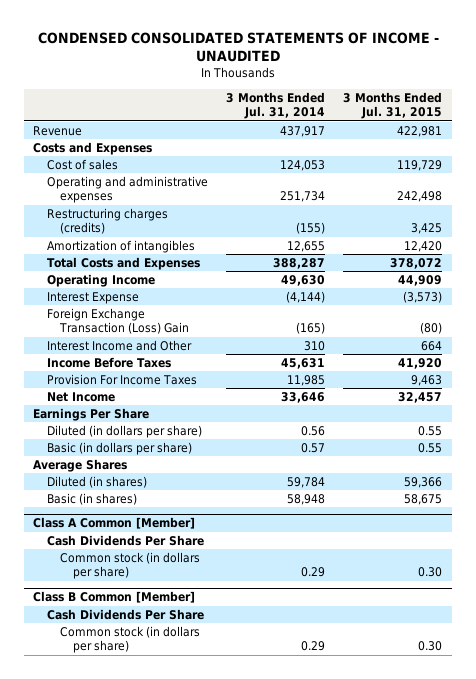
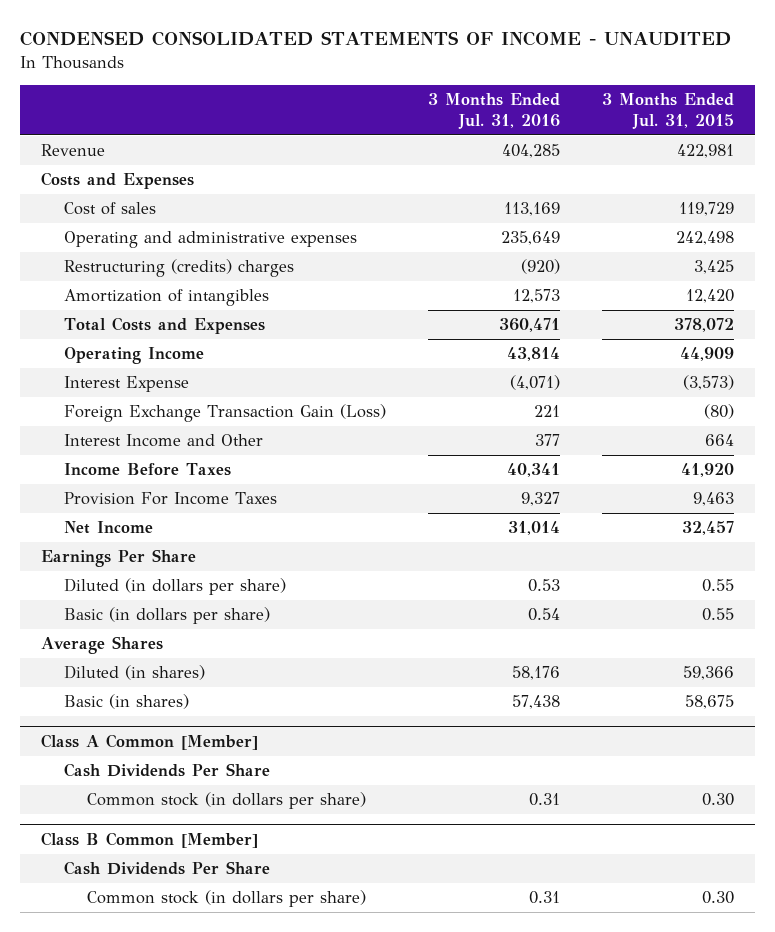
- | 3 Months Ended Jul. 31, 2014 | 3 Months Ended Jul. 31, 2015
+ | 3 Months Ended Jul. 31, 2016 | 3 Months Ended Jul. 31, 2015
- Restructuring charges (credits) | (155) | 3,425
+ Restructuring (credits) charges | (920) | 3,425
- Foreign Exchange Transaction (Loss) Gain | (165) | (80)
+ Foreign Exchange Transaction Gain (Loss) | 221 | (80)

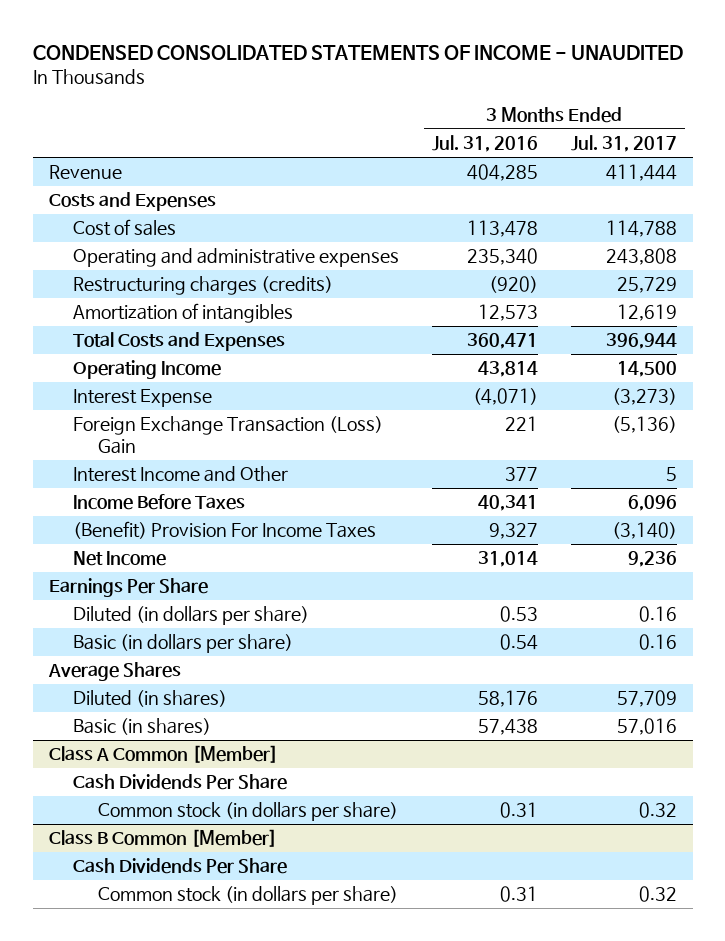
- | 3 Months Ended Jul. 31, 2016 | 3 Months Ended Jul. 31, 2015
+ | 3 Months Ended Jul. 31, 2016 | 3 Months Ended Jul. 31, 2017
- Cost of sales | 113,169 | 119,729
- Operating and administrative expenses | 235,649 | 242,498
- Restructuring (credits) charges | (920) | 3,425
+ Cost of sales | 113,478 | 114,788
+ Operating and administrative expenses | 235,340 | 243,808
+ Restructuring charges (credits) | (920) | 25,729
- Foreign Exchange Transaction Gain (Loss) | 221 | (80)
+ Foreign Exchange Transaction (Loss) Gain | 221 | (5,136)
- Provision For Income Taxes | 9,327 | 9,463
+ (Benefit) Provision For Income Taxes | 9,327 | (3,140)

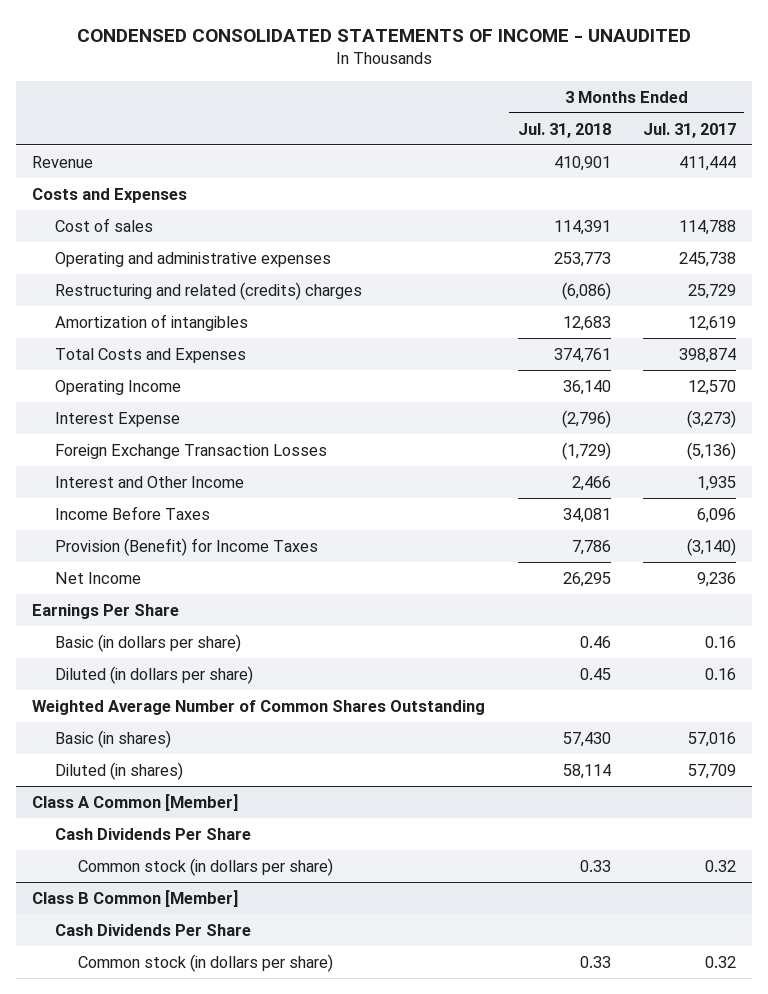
- | 3 Months Ended Jul. 31, 2016 | 3 Months Ended Jul. 31, 2017
+ | 3 Months Ended Jul. 31, 2018 | 3 Months Ended Jul. 31, 2017
- Operating and administrative expenses | 235,340 | 243,808
- Restructuring charges (credits) | (920) | 25,729
+ Operating and administrative expenses | 253,773 | 245,738
+ Restructuring and related (credits) charges | (6,086) | 25,729
- Total Costs and Expenses | 360,471 | 396,944
- Operating Income | 43,814 | 14,500
+ Total Costs and Expenses | 374,761 | 398,874
+ Operating Income | 36,140 | 12,570
- Foreign Exchange Transaction (Loss) Gain | 221 | (5,136)
- Interest Income and Other | 377 | 5
+ Foreign Exchange Transaction Losses | (1,729) | (5,136)
+ Interest and Other Income | 2,466 | 1,935
- (Benefit) Provision For Income Taxes | 9,327 | (3,140)
+ Provision (Benefit) for Income Taxes | 7,786 | (3,140)
- Average Shares
moved down: Diluted (in dollars per share) | 0.45 | 0.16
+ Weighted Average Number of Common Shares Outstanding
moved down: Diluted (in shares) | 58,114 | 57,709

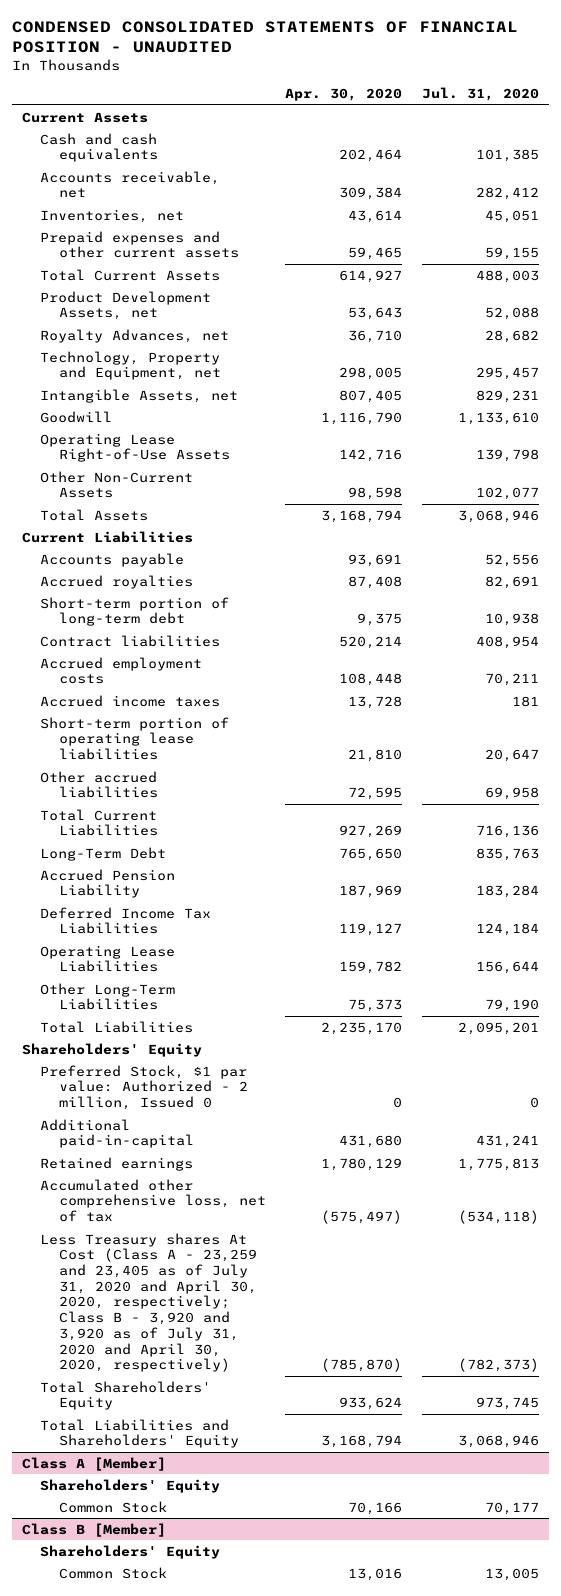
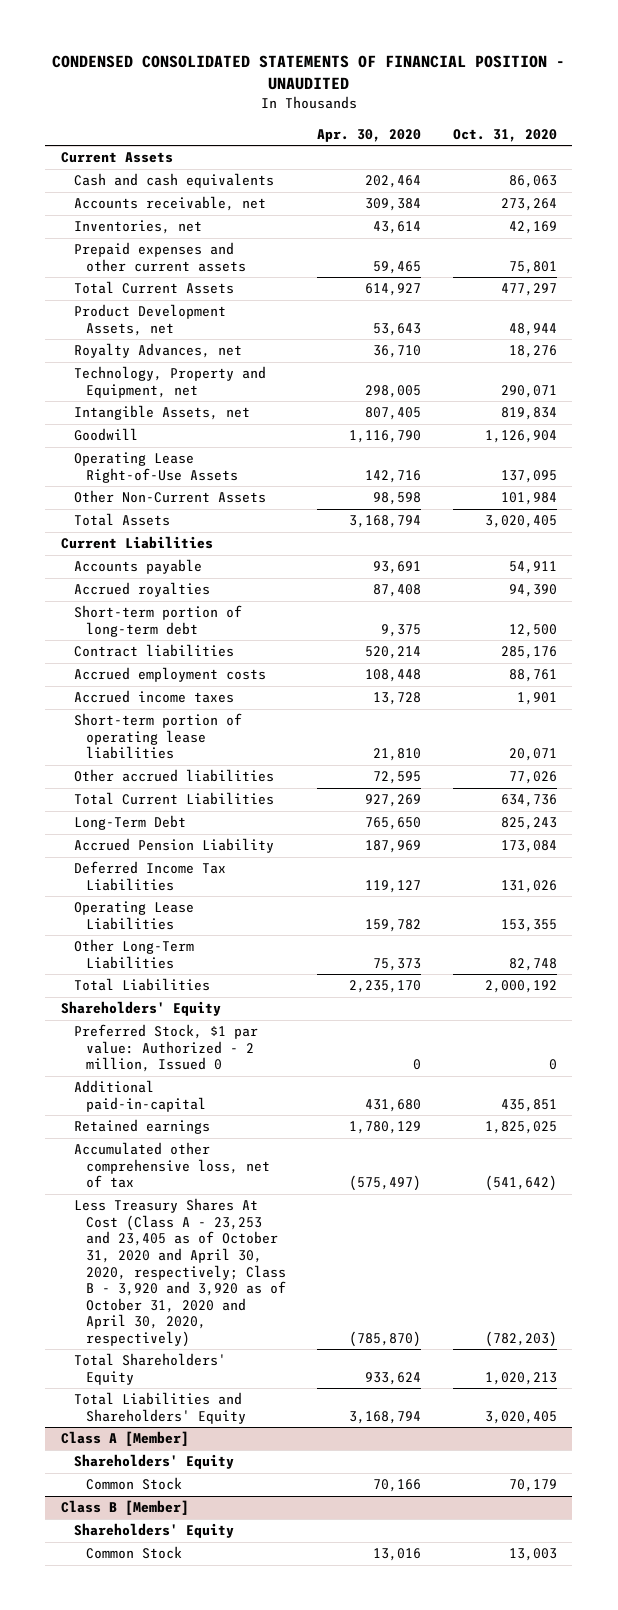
- | Apr. 30, 2020 | Jul. 31, 2020
+ | Apr. 30, 2020 | Oct. 31, 2020
- Less Treasury shares At Cost (Class A - 23,259 and 23,405 as of July 31, 2020 and April 30, 2020, respectively; Class B - 3,920 and 3,920 as of July 31, 2020 and April 30, 2020, respectively) | (785,870) | (782,373)
+ Less Treasury Shares At Cost (Class A - 23,253 and 23,405 as of October 31, 2020 and April 30, 2020, respectively; Class B - 3,920 and 3,920 as of October 31, 2020 and April 30, 2020, respectively) | (785,870) | (782,203)

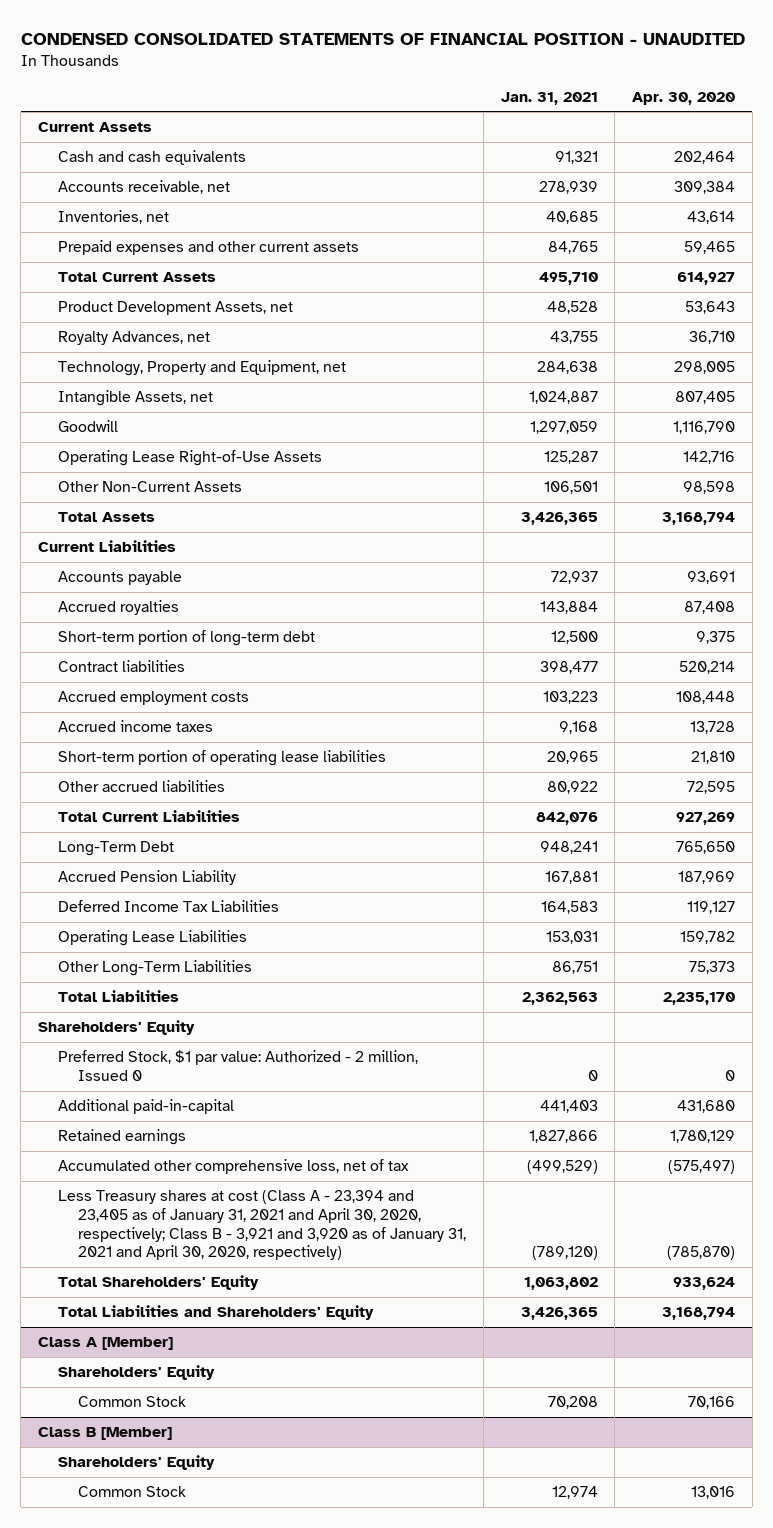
- | Apr. 30, 2020 | Oct. 31, 2020
+ | Jan. 31, 2021 | Apr. 30, 2020
- Less Treasury Shares At Cost (Class A - 23,253 and 23,405 as of October 31, 2020 and April 30, 2020, respectively; Class B - 3,920 and 3,920 as of October 31, 2020 and April 30, 2020, respectively) | (785,870) | (782,203)
+ Less Treasury shares at cost (Class A - 23,394 and 23,405 as of January 31, 2021 and April 30, 2020, respectively; Class B - 3,921 and 3,920 as of January 31, 2021 and April 30, 2020, respectively) | (789,120) | (785,870)

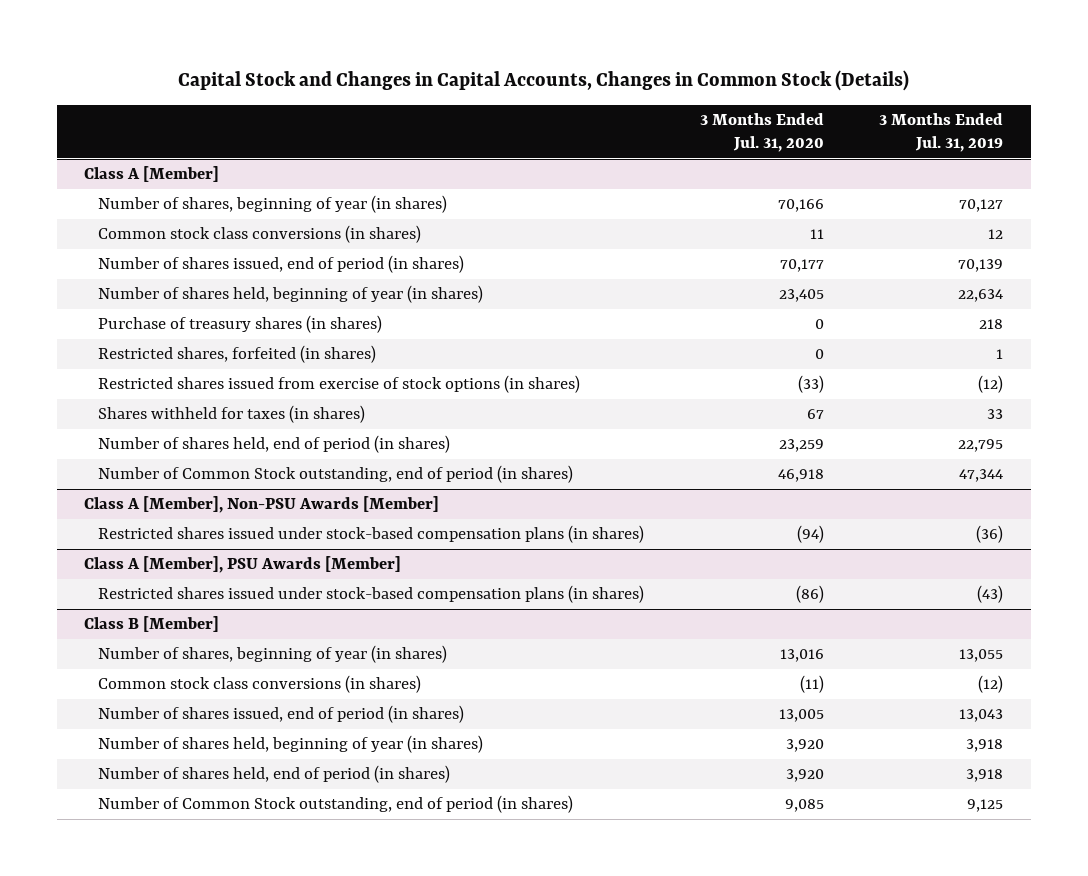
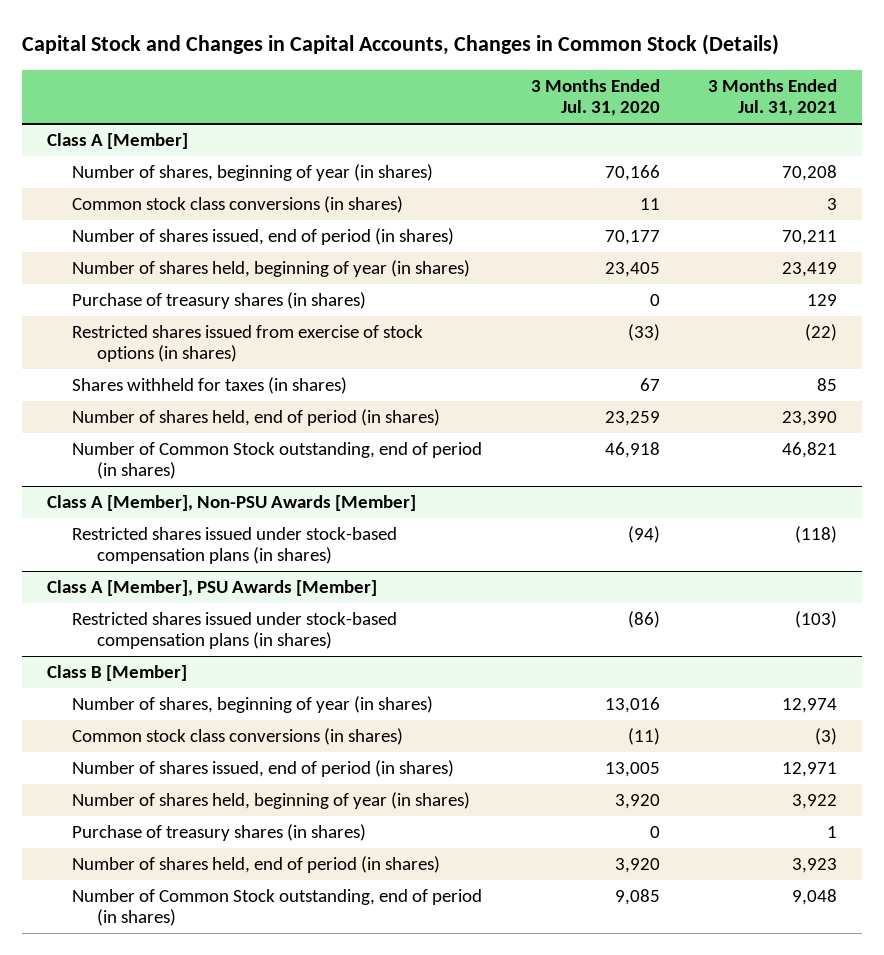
- | 3 Months Ended Jul. 31, 2020 | 3 Months Ended Jul. 31, 2019
+ | 3 Months Ended Jul. 31, 2020 | 3 Months Ended Jul. 31, 2021
@ Class A [Member]
- Restricted shares, forfeited (in shares) | 0 | 1
@ Class B [Member]
+ Purchase of treasury shares (in shares) | 0 | 1

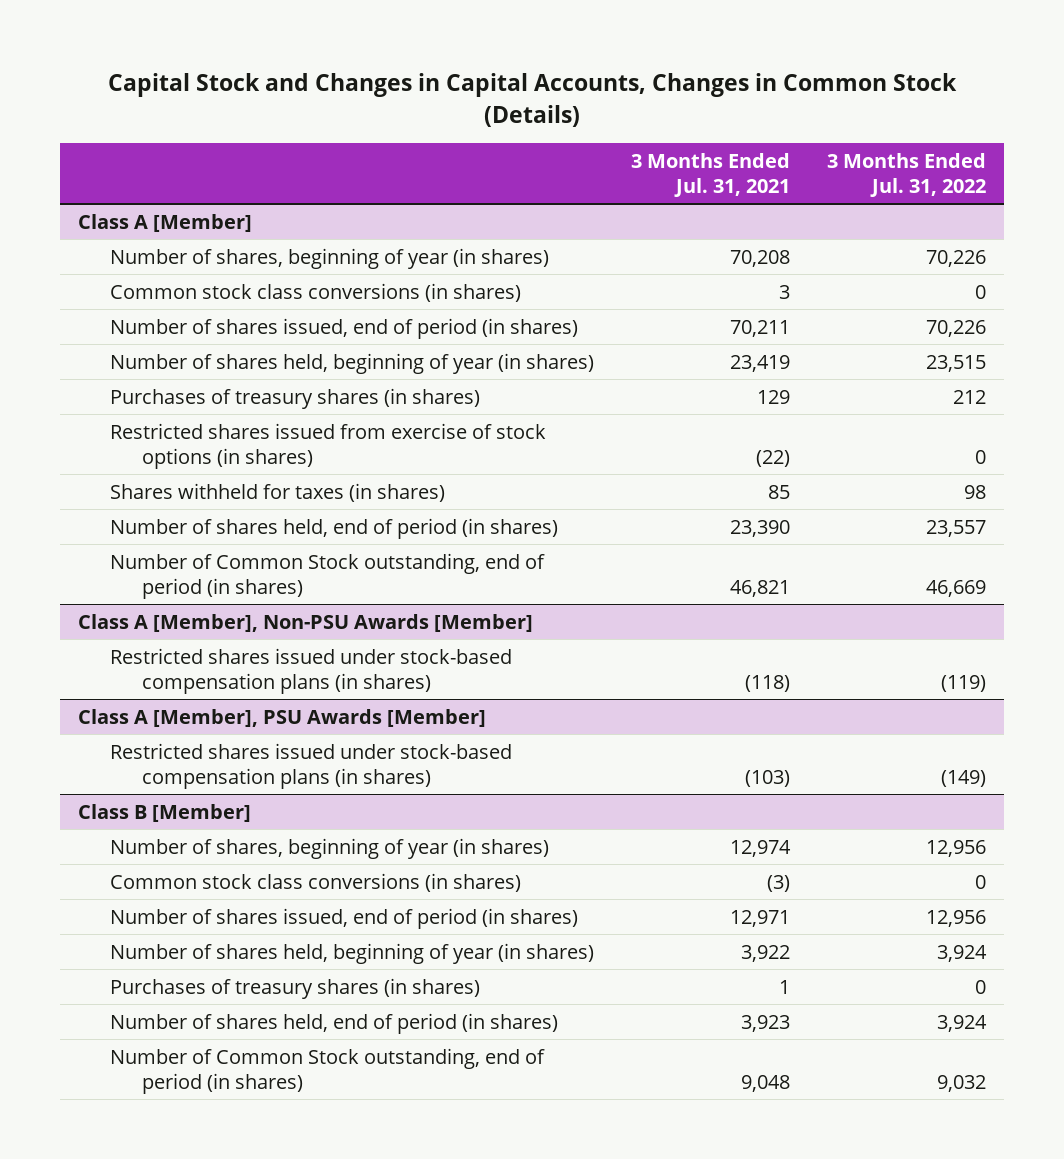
- | 3 Months Ended Jul. 31, 2020 | 3 Months Ended Jul. 31, 2021
+ | 3 Months Ended Jul. 31, 2021 | 3 Months Ended Jul. 31, 2022
@ Class A [Member]
- Purchase of treasury shares (in shares) | 0 | 129
+ Purchases of treasury shares (in shares) | 129 | 212
@ Class B [Member]
- Purchase of treasury shares (in shares) | 0 | 1
+ Purchases of treasury shares (in shares) | 1 | 0

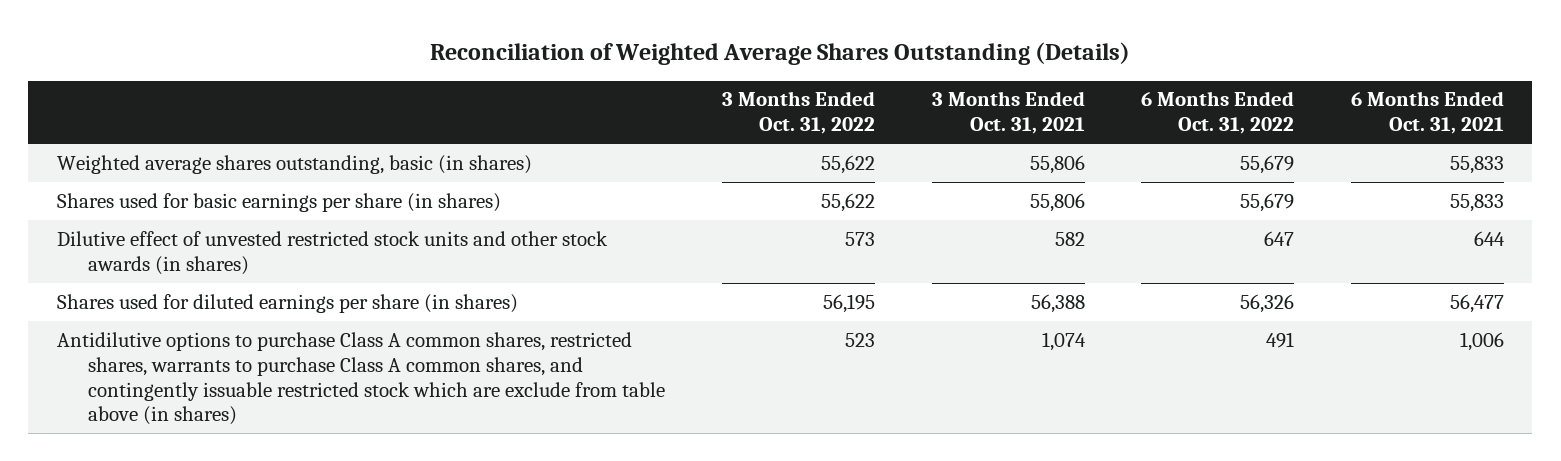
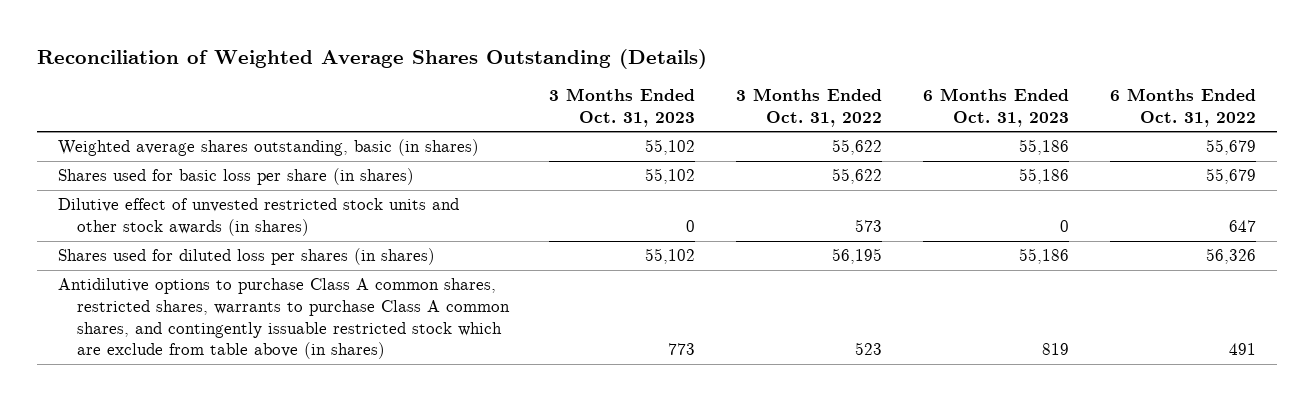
- | 3 Months Ended Oct. 31, 2022 | 3 Months Ended Oct. 31, 2021 | 6 Months Ended Oct. 31, 2022 | 6 Months Ended Oct. 31, 2021
+ | 3 Months Ended Oct. 31, 2023 | 3 Months Ended Oct. 31, 2022 | 6 Months Ended Oct. 31, 2023 | 6 Months Ended Oct. 31, 2022
- Shares used for basic earnings per share (in shares) | 55,622 | 55,806 | 55,679 | 55,833
+ Shares used for basic loss per share (in shares) | 55,102 | 55,622 | 55,186 | 55,679
- Shares used for diluted earnings per share (in shares) | 56,195 | 56,388 | 56,326 | 56,477
+ Shares used for diluted loss per shares (in shares) | 55,102 | 56,195 | 55,186 | 56,326

